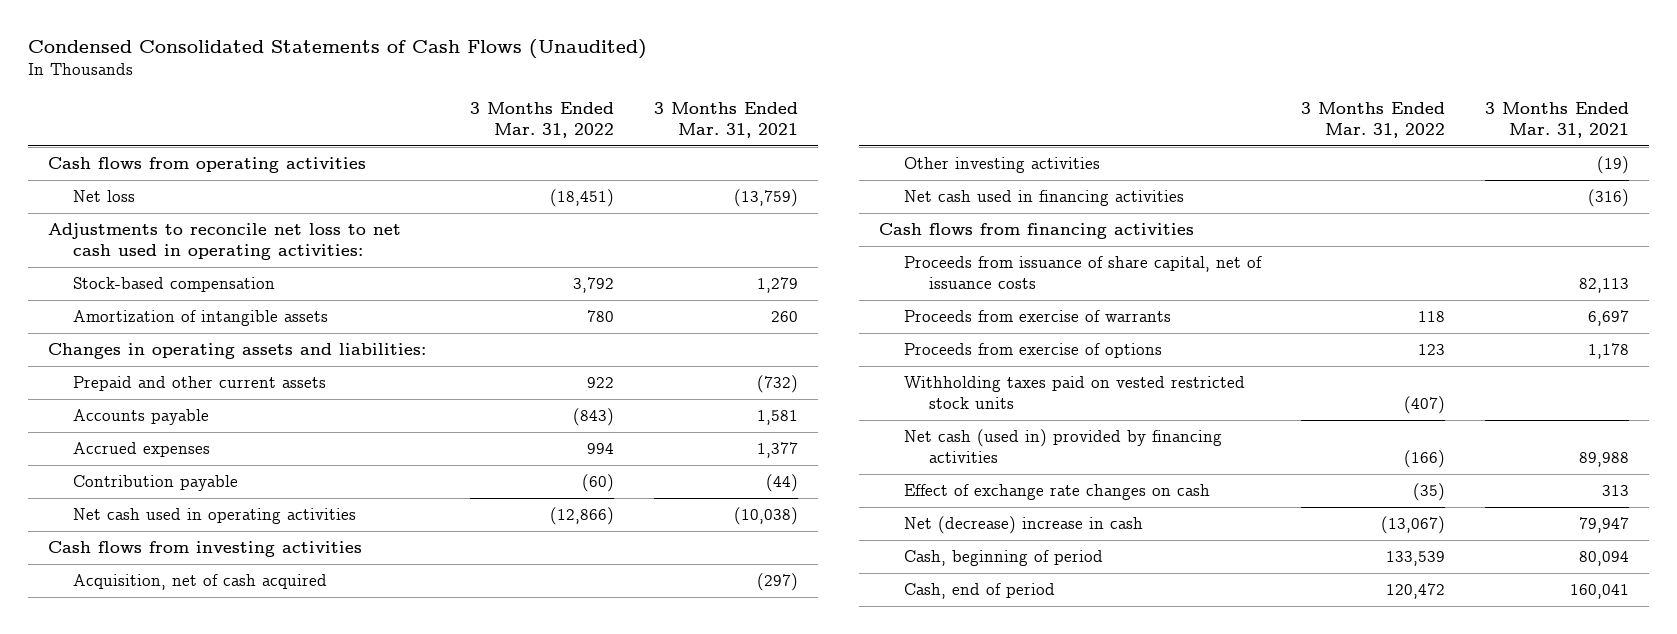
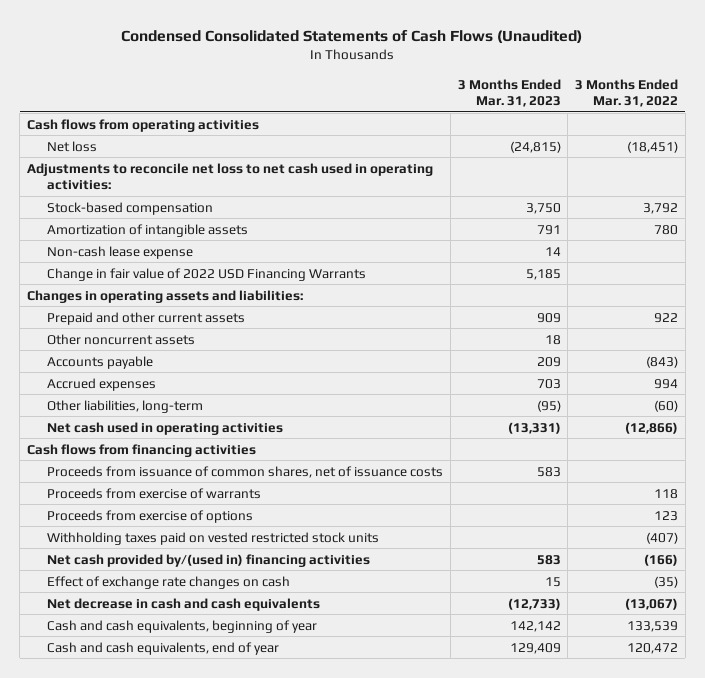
- | 3 Months Ended Mar. 31, 2022 | 3 Months Ended Mar. 31, 2021
+ | 3 Months Ended Mar. 31, 2023 | 3 Months Ended Mar. 31, 2022
+ Non-cash lease expense | 14 |
+ Change in fair value of 2022 USD Financing Warrants | 5,185 |
+ Other noncurrent assets | 18 |
- Contribution payable | (60) | (44)
+ Other liabilities, long-term | (95) | (60)
- Cash flows from investing activities
- Acquisition, net of cash acquired | | (297)
- Other investing activities | | (19)
- Net cash used in financing activities | | (316)
- Proceeds from issuance of share capital, net of issuance costs | | 82,113
+ Proceeds from issuance of common shares, net of issuance costs | 583 |
- Net cash (used in) provided by financing activities | (166) | 89,988
+ Net cash provided by/(used in) financing activities | 583 | (166)
- Net (decrease) increase in cash | (13,067) | 79,947
- Cash, beginning of period | 133,539 | 80,094
- Cash, end of period | 120,472 | 160,041
+ Net decrease in cash and cash equivalents | (12,733) | (13,067)
+ Cash and cash equivalents, beginning of year | 142,142 | 133,539
+ Cash and cash equivalents, end of year | 129,409 | 120,472

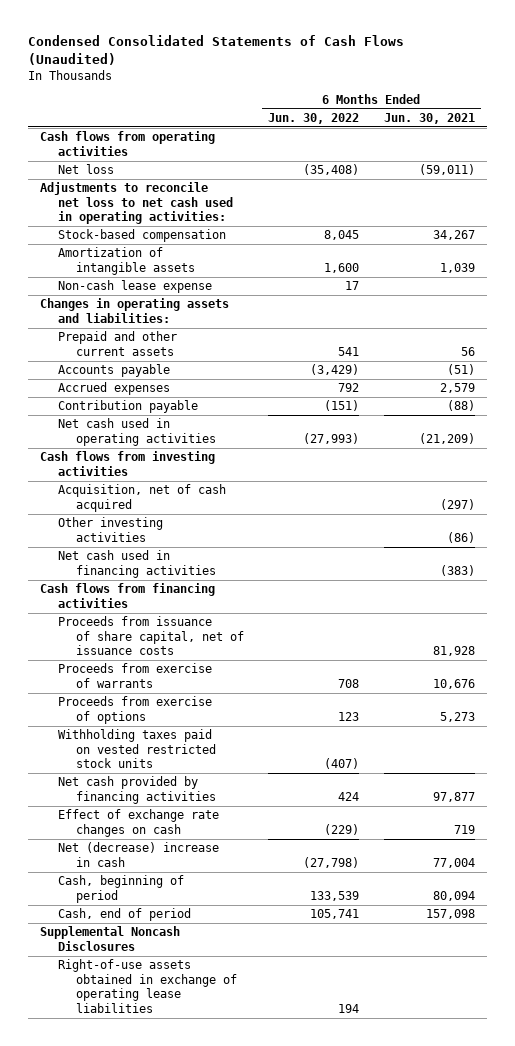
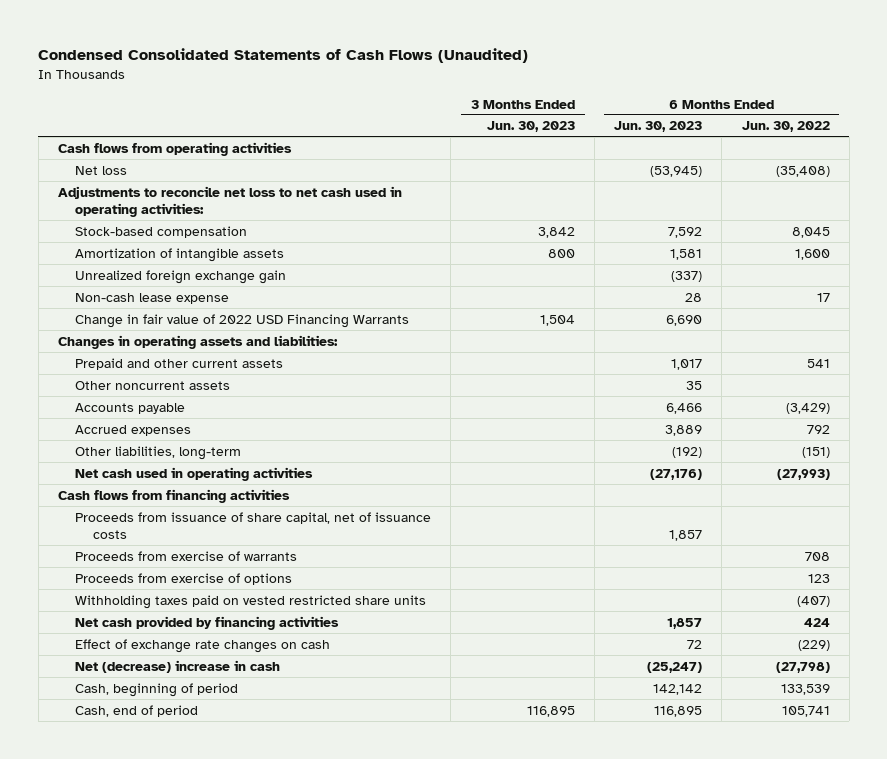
- | 6 Months Ended Jun. 30, 2022 | 6 Months Ended Jun. 30, 2021
+ | 3 Months Ended Jun. 30, 2023 | 6 Months Ended Jun. 30, 2023 | 6 Months Ended Jun. 30, 2022
+ Unrealized foreign exchange gain | | (337) |
+ Change in fair value of 2022 USD Financing Warrants | 1,504 | 6,690 |
+ Other noncurrent assets | | 35 |
- Contribution payable | (151) | (88)
+ Other liabilities, long-term | | (192) | (151)
- Cash flows from investing activities
- Acquisition, net of cash acquired | | (297)
- Other investing activities | | (86)
- Net cash used in financing activities | | (383)
- Withholding taxes paid on vested restricted stock units | (407) |
+ Withholding taxes paid on vested restricted share units | | | (407)
- Supplemental Noncash Disclosures
- Right-of-use assets obtained in exchange of operating lease liabilities | 194 |

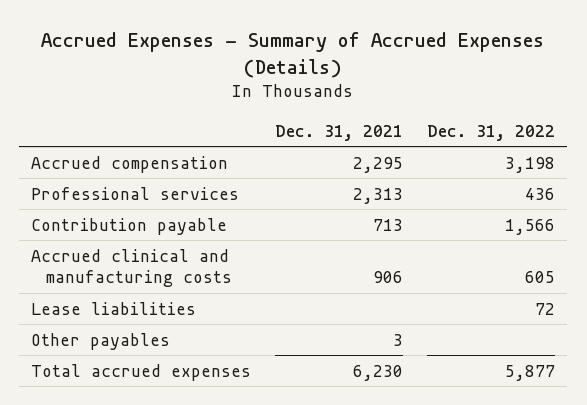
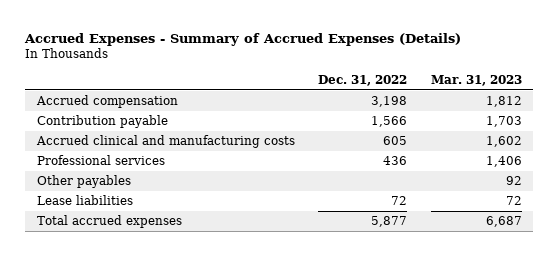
- | Dec. 31, 2021 | Dec. 31, 2022
+ | Dec. 31, 2022 | Mar. 31, 2023
moved down: Professional services | 436 | 1,406
moved down: Lease liabilities | 72 | 72

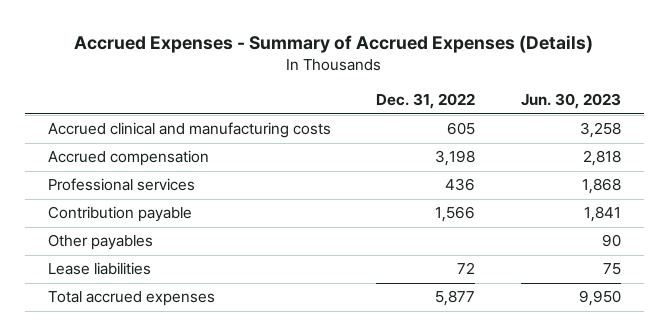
- | Dec. 31, 2022 | Mar. 31, 2023
+ | Dec. 31, 2022 | Jun. 30, 2023
moved down: Accrued compensation | 3,198 | 2,818
moved down: Contribution payable | 1,566 | 1,841

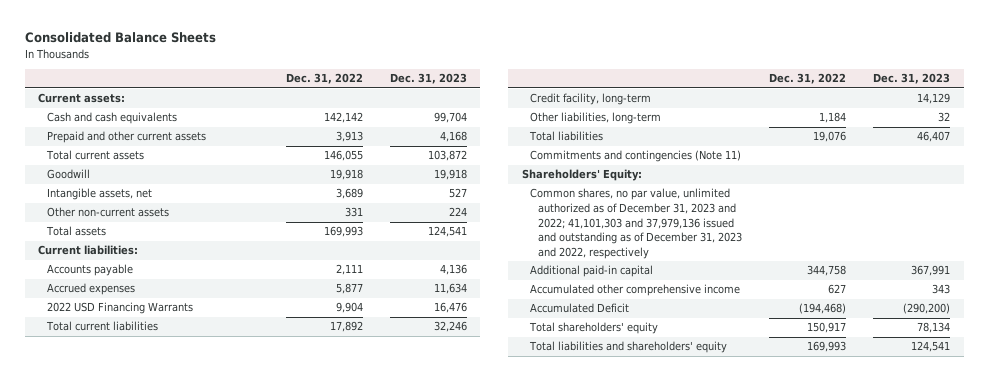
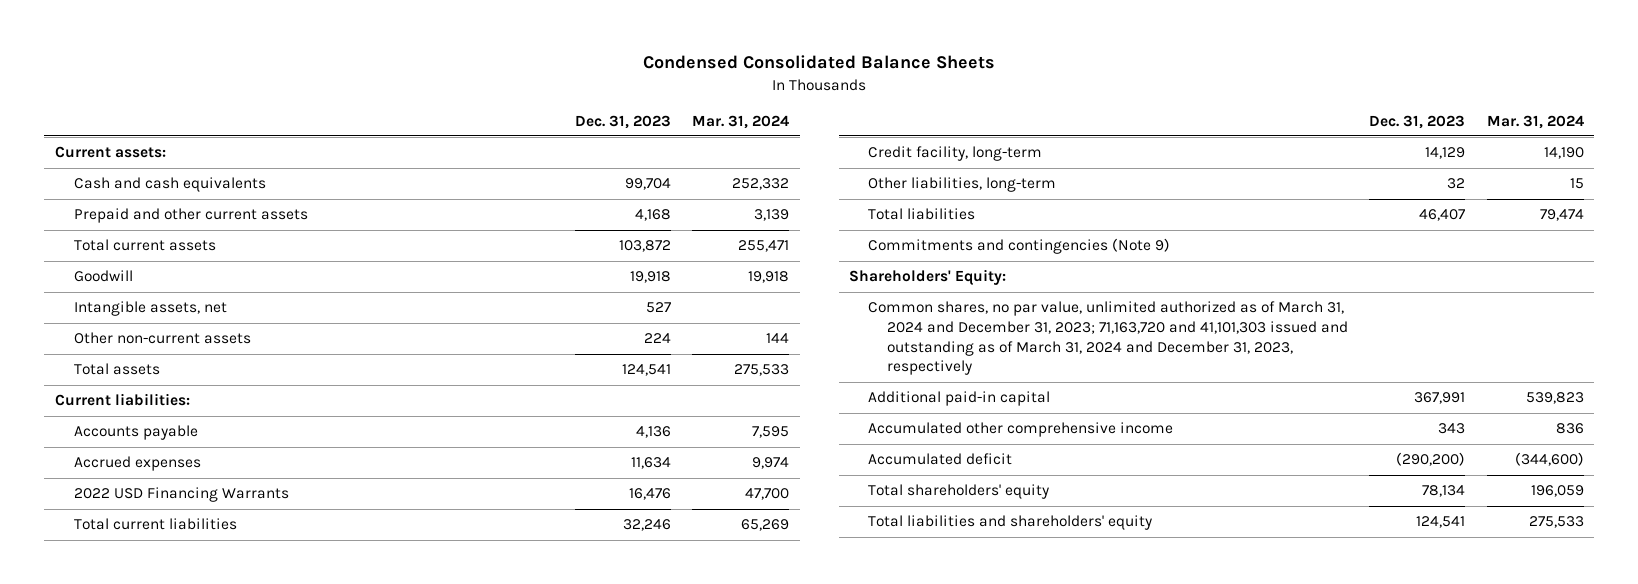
- Consolidated Balance Sheets
+ Condensed Consolidated Balance Sheets
- | Dec. 31, 2022 | Dec. 31, 2023
+ | Dec. 31, 2023 | Mar. 31, 2024
- Commitments and contingencies (Note 11)
+ Commitments and contingencies (Note 9)
- Common shares, no par value, unlimited authorized as of December 31, 2023 and 2022; 41,101,303 and 37,979,136 issued and outstanding as of December 31, 2023 and 2022, respectively
+ Common shares, no par value, unlimited authorized as of March 31, 2024 and December 31, 2023; 71,163,720 and 41,101,303 issued and outstanding as of March 31, 2024 and December 31, 2023, respectively
- Accumulated Deficit | (194,468) | (290,200)
+ Accumulated deficit | (290,200) | (344,600)

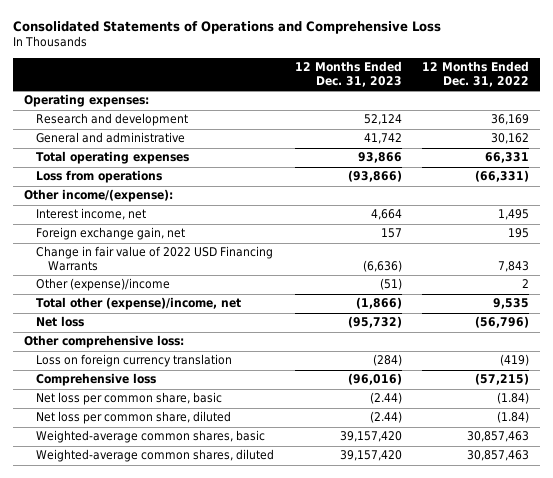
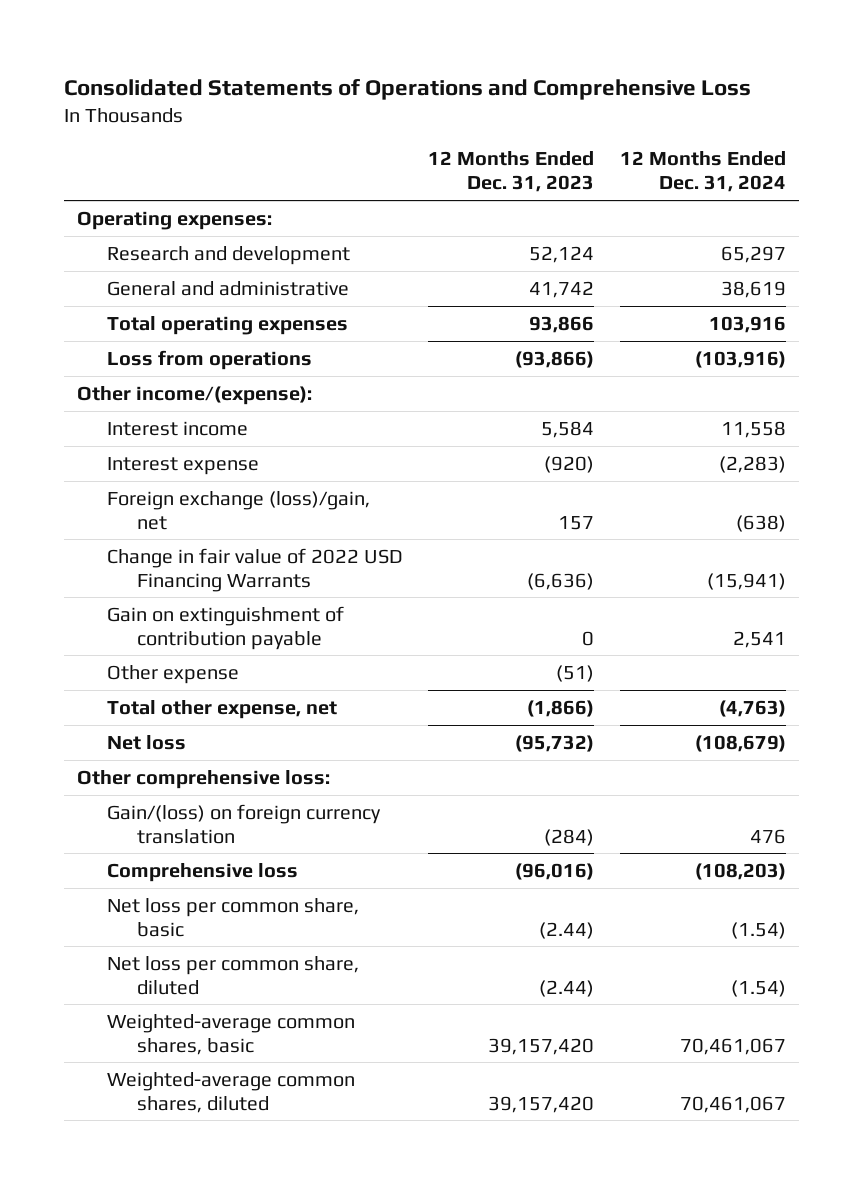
- | 12 Months Ended Dec. 31, 2023 | 12 Months Ended Dec. 31, 2022
+ | 12 Months Ended Dec. 31, 2023 | 12 Months Ended Dec. 31, 2024
- Interest income, net | 4,664 | 1,495
- Foreign exchange gain, net | 157 | 195
+ Interest income | 5,584 | 11,558
+ Interest expense | (920) | (2,283)
+ Foreign exchange (loss)/gain, net | 157 | (638)
- Other (expense)/income | (51) | 2
- Total other (expense)/income, net | (1,866) | 9,535
+ Gain on extinguishment of contribution payable | 0 | 2,541
+ Other expense | (51) |
+ Total other expense, net | (1,866) | (4,763)
- Loss on foreign currency translation | (284) | (419)
+ Gain/(loss) on foreign currency translation | (284) | 476

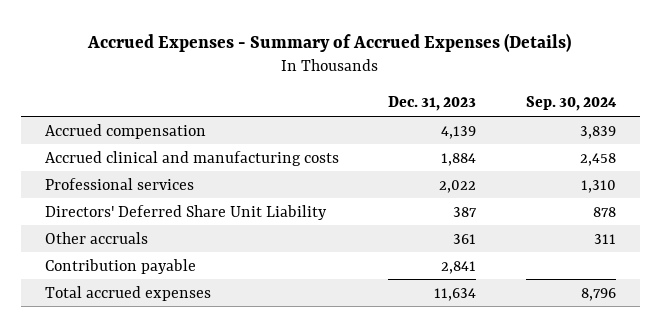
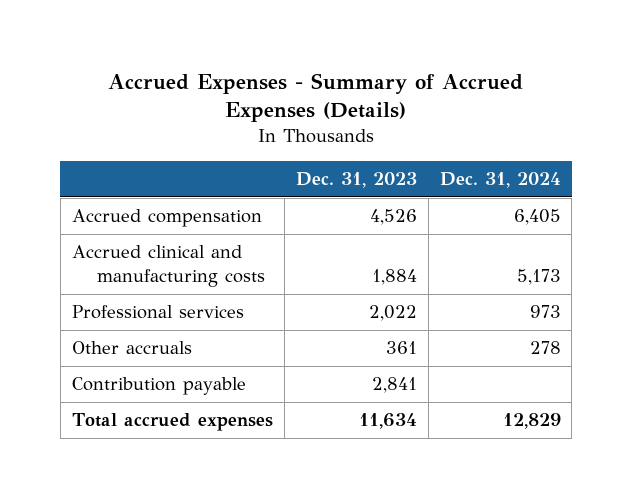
- | Dec. 31, 2023 | Sep. 30, 2024
+ | Dec. 31, 2023 | Dec. 31, 2024
- Accrued compensation | 4,139 | 3,839
+ Accrued compensation | 4,526 | 6,405
- Directors' Deferred Share Unit Liability | 387 | 878

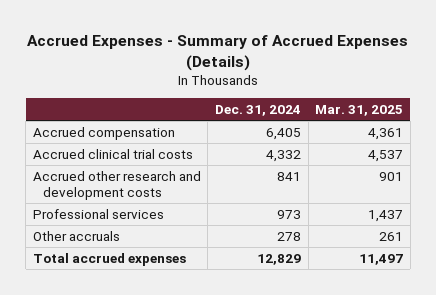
- | Dec. 31, 2023 | Dec. 31, 2024
+ | Dec. 31, 2024 | Mar. 31, 2025
- Accrued clinical and manufacturing costs | 1,884 | 5,173
+ Accrued clinical trial costs | 4,332 | 4,537
+ Accrued other research and development costs | 841 | 901
- Contribution payable | 2,841 |

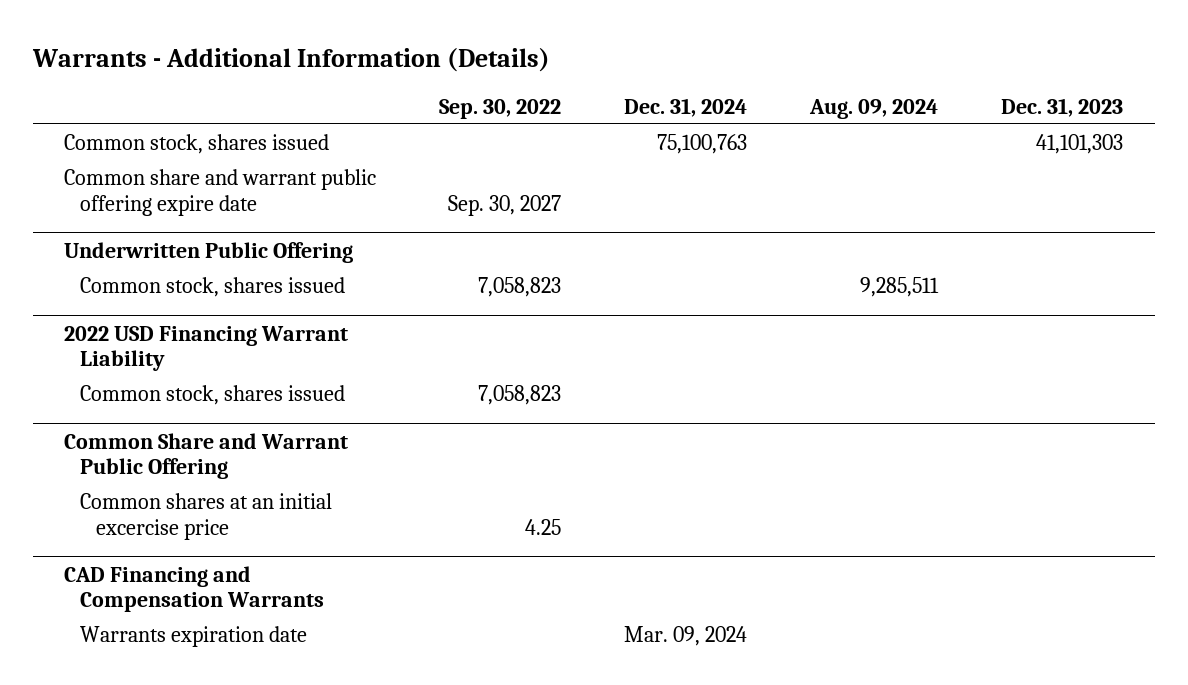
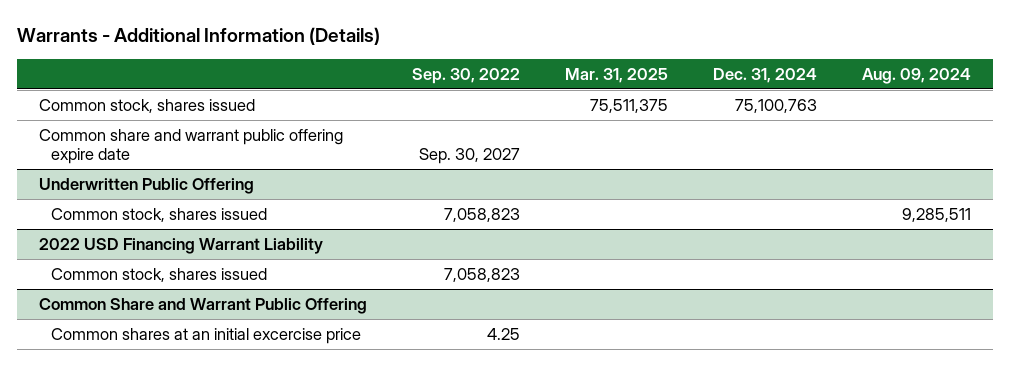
- | Sep. 30, 2022 | Dec. 31, 2024 | Aug. 09, 2024 | Dec. 31, 2023
+ | Sep. 30, 2022 | Mar. 31, 2025 | Dec. 31, 2024 | Aug. 09, 2024
- CAD Financing and Compensation Warrants
- Warrants expiration date | | Mar. 09, 2024 | |

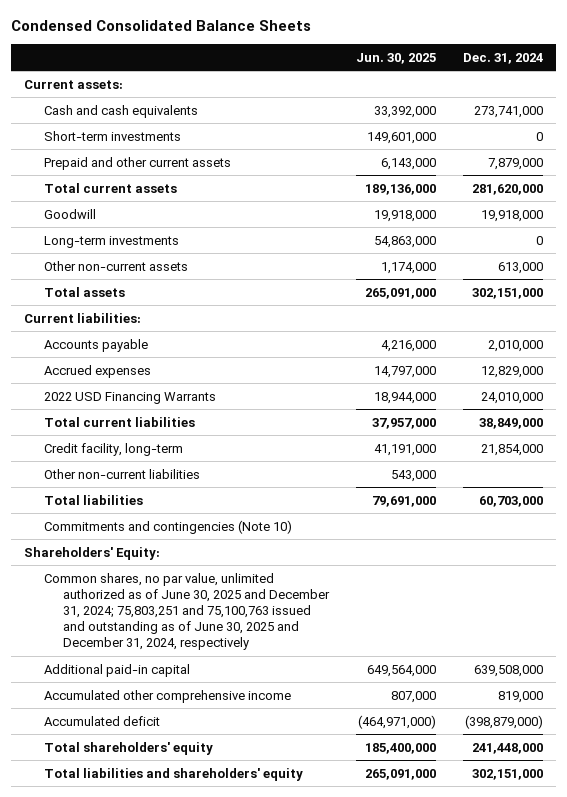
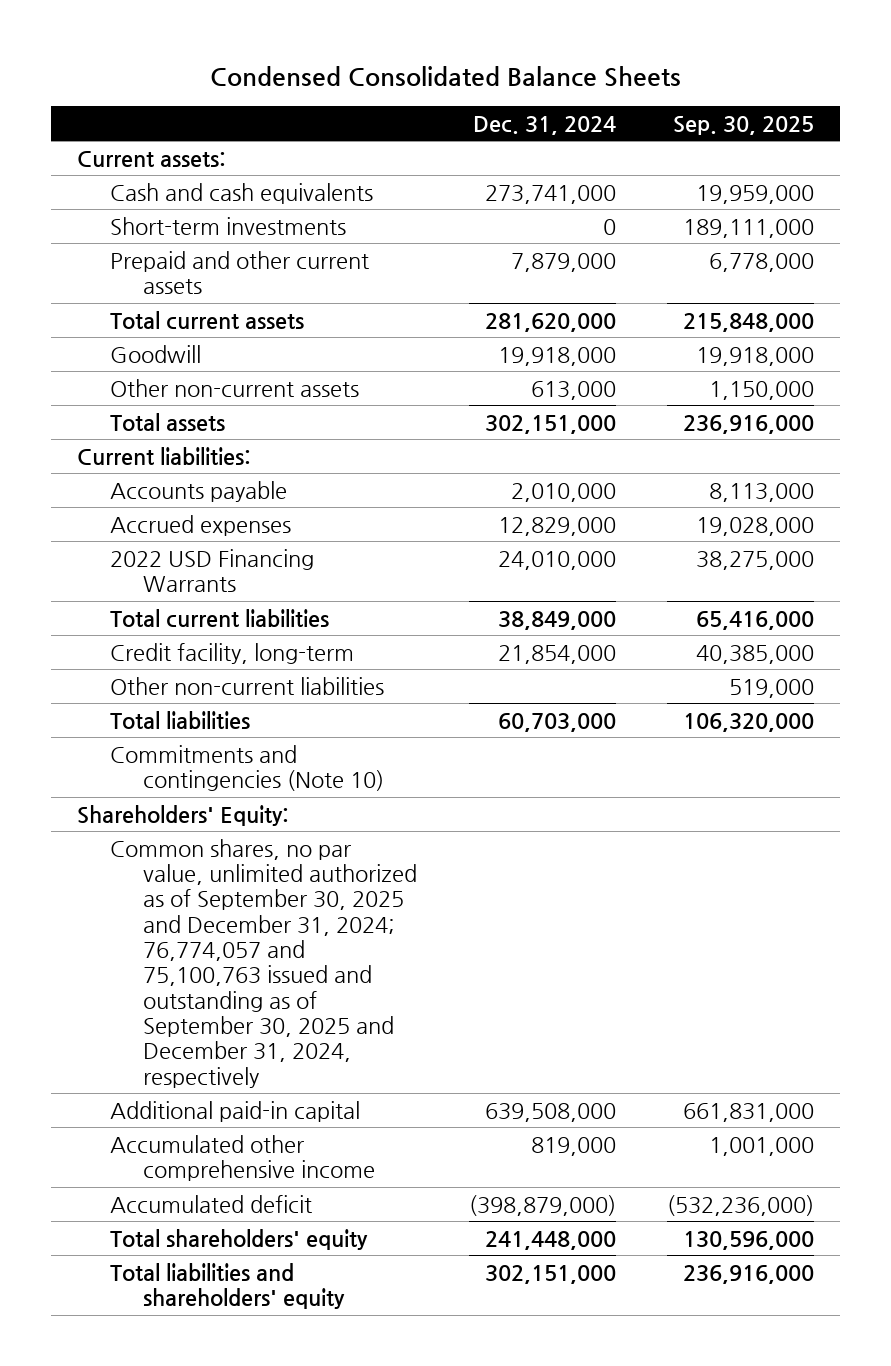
- | Jun. 30, 2025 | Dec. 31, 2024
+ | Dec. 31, 2024 | Sep. 30, 2025
- Long-term investments | 54,863,000 | 0
- Common shares, no par value, unlimited authorized as of June 30, 2025 and December 31, 2024; 75,803,251 and 75,100,763 issued and outstanding as of June 30, 2025 and December 31, 2024, respectively
+ Common shares, no par value, unlimited authorized as of September 30, 2025 and December 31, 2024; 76,774,057 and 75,100,763 issued and outstanding as of September 30, 2025 and December 31, 2024, respectively

